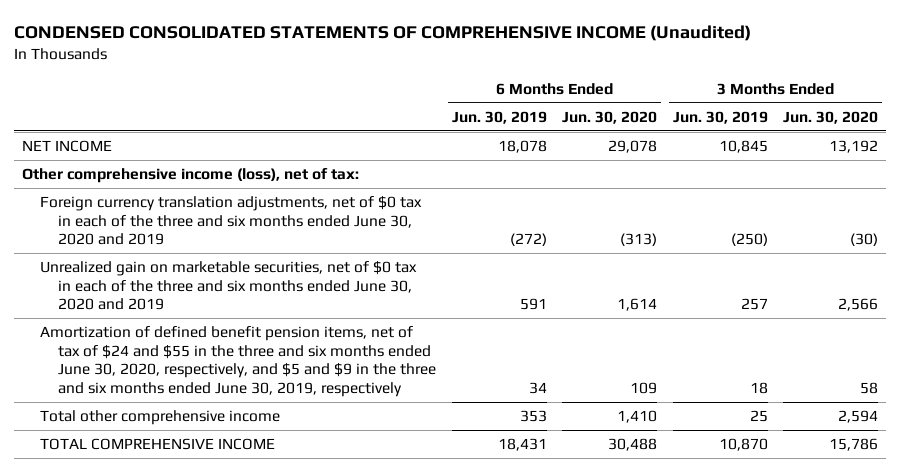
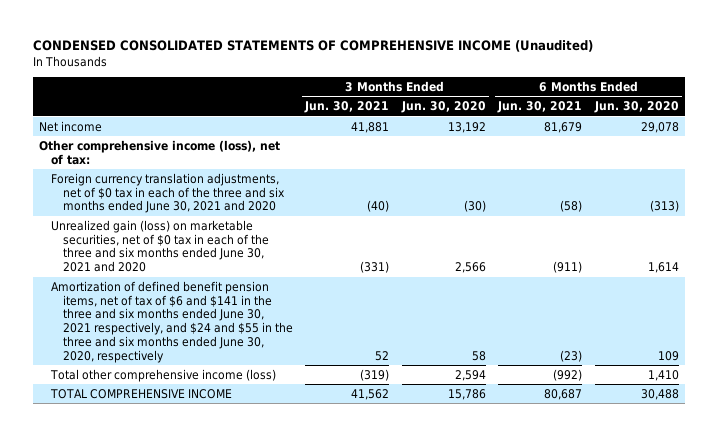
- | 6 Months Ended Jun. 30, 2019 | 6 Months Ended Jun. 30, 2020 | 3 Months Ended Jun. 30, 2019 | 3 Months Ended Jun. 30, 2020
+ | 3 Months Ended Jun. 30, 2021 | 3 Months Ended Jun. 30, 2020 | 6 Months Ended Jun. 30, 2021 | 6 Months Ended Jun. 30, 2020
- NET INCOME | 18,078 | 29,078 | 10,845 | 13,192
+ Net income | 41,881 | 13,192 | 81,679 | 29,078
- Foreign currency translation adjustments, net of $0 tax in each of the three and six months ended June 30, 2020 and 2019 | (272) | (313) | (250) | (30)
- Unrealized gain on marketable securities, net of $0 tax in each of the three and six months ended June 30, 2020 and 2019 | 591 | 1,614 | 257 | 2,566
- Amortization of defined benefit pension items, net of tax of $24 and $55 in the three and six months ended June 30, 2020, respectively, and $5 and $9 in the three and six months ended June 30, 2019, respectively | 34 | 109 | 18 | 58
- Total other comprehensive income | 353 | 1,410 | 25 | 2,594
+ Foreign currency translation adjustments, net of $0 tax in each of the three and six months ended June 30, 2021 and 2020 | (40) | (30) | (58) | (313)
+ Unrealized gain (loss) on marketable securities, net of $0 tax in each of the three and six months ended June 30, 2021 and 2020 | (331) | 2,566 | (911) | 1,614
+ Amortization of defined benefit pension items, net of tax of $6 and $141 in the three and six months ended June 30, 2021 respectively, and $24 and $55 in the three and six months ended June 30, 2020, respectively | 52 | 58 | (23) | 109
+ Total other comprehensive income (loss) | (319) | 2,594 | (992) | 1,410

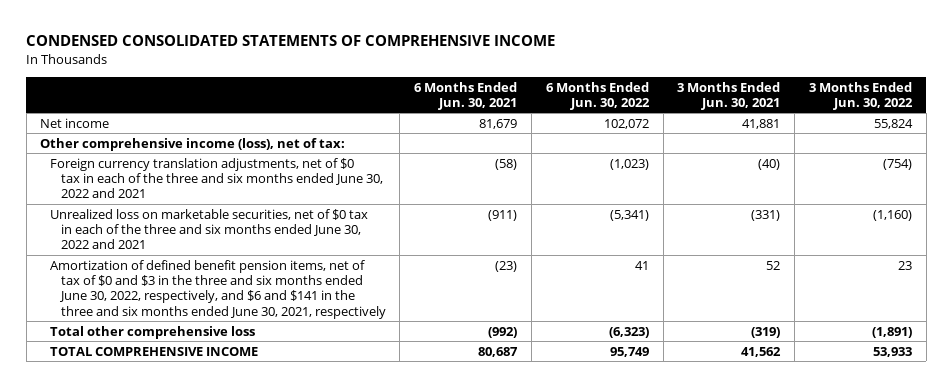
- CONDENSED CONSOLIDATED STATEMENTS OF COMPREHENSIVE INCOME (Unaudited)
+ CONDENSED CONSOLIDATED STATEMENTS OF COMPREHENSIVE INCOME
- | 3 Months Ended Jun. 30, 2021 | 3 Months Ended Jun. 30, 2020 | 6 Months Ended Jun. 30, 2021 | 6 Months Ended Jun. 30, 2020
+ | 6 Months Ended Jun. 30, 2021 | 6 Months Ended Jun. 30, 2022 | 3 Months Ended Jun. 30, 2021 | 3 Months Ended Jun. 30, 2022
- Foreign currency translation adjustments, net of $0 tax in each of the three and six months ended June 30, 2021 and 2020 | (40) | (30) | (58) | (313)
- Unrealized gain (loss) on marketable securities, net of $0 tax in each of the three and six months ended June 30, 2021 and 2020 | (331) | 2,566 | (911) | 1,614
- Amortization of defined benefit pension items, net of tax of $6 and $141 in the three and six months ended June 30, 2021 respectively, and $24 and $55 in the three and six months ended June 30, 2020, respectively | 52 | 58 | (23) | 109
- Total other comprehensive income (loss) | (319) | 2,594 | (992) | 1,410
+ Foreign currency translation adjustments, net of $0 tax in each of the three and six months ended June 30, 2022 and 2021 | (58) | (1,023) | (40) | (754)
+ Unrealized loss on marketable securities, net of $0 tax in each of the three and six months ended June 30, 2022 and 2021 | (911) | (5,341) | (331) | (1,160)
+ Amortization of defined benefit pension items, net of tax of $0 and $3 in the three and six months ended June 30, 2022, respectively, and $6 and $141 in the three and six months ended June 30, 2021, respectively | (23) | 41 | 52 | 23
+ Total other comprehensive loss | (992) | (6,323) | (319) | (1,891)

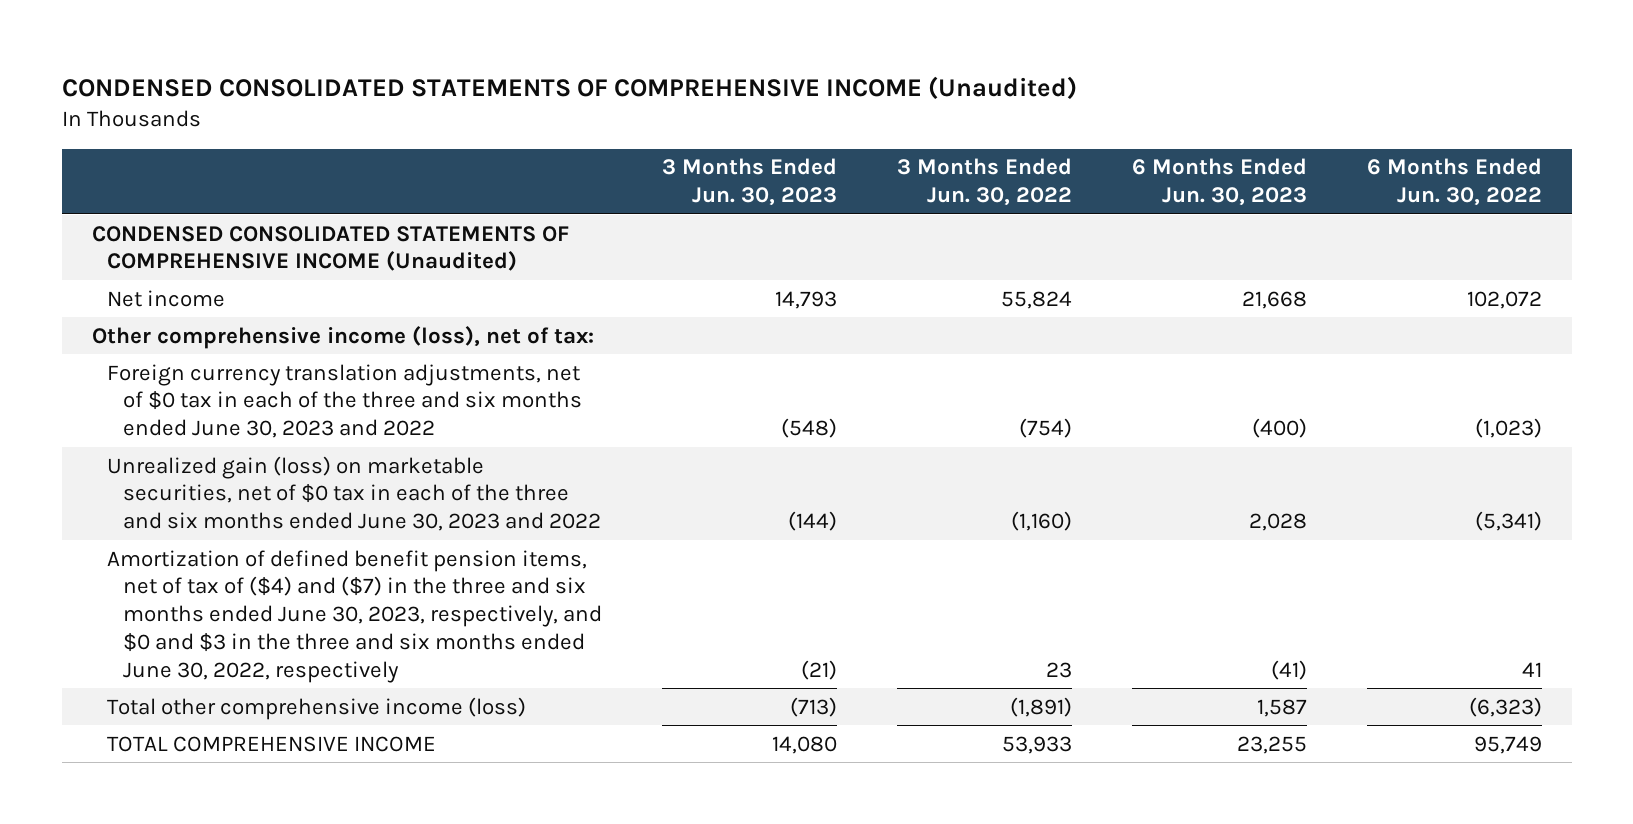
- CONDENSED CONSOLIDATED STATEMENTS OF COMPREHENSIVE INCOME
+ CONDENSED CONSOLIDATED STATEMENTS OF COMPREHENSIVE INCOME (Unaudited)
- | 6 Months Ended Jun. 30, 2021 | 6 Months Ended Jun. 30, 2022 | 3 Months Ended Jun. 30, 2021 | 3 Months Ended Jun. 30, 2022
+ | 3 Months Ended Jun. 30, 2023 | 3 Months Ended Jun. 30, 2022 | 6 Months Ended Jun. 30, 2023 | 6 Months Ended Jun. 30, 2022
+ CONDENSED CONSOLIDATED STATEMENTS OF COMPREHENSIVE INCOME (Unaudited)
- Foreign currency translation adjustments, net of $0 tax in each of the three and six months ended June 30, 2022 and 2021 | (58) | (1,023) | (40) | (754)
- Unrealized loss on marketable securities, net of $0 tax in each of the three and six months ended June 30, 2022 and 2021 | (911) | (5,341) | (331) | (1,160)
- Amortization of defined benefit pension items, net of tax of $0 and $3 in the three and six months ended June 30, 2022, respectively, and $6 and $141 in the three and six months ended June 30, 2021, respectively | (23) | 41 | 52 | 23
- Total other comprehensive loss | (992) | (6,323) | (319) | (1,891)
+ Foreign currency translation adjustments, net of $0 tax in each of the three and six months ended June 30, 2023 and 2022 | (548) | (754) | (400) | (1,023)
+ Unrealized gain (loss) on marketable securities, net of $0 tax in each of the three and six months ended June 30, 2023 and 2022 | (144) | (1,160) | 2,028 | (5,341)
+ Amortization of defined benefit pension items, net of tax of ($4) and ($7) in the three and six months ended June 30, 2023, respectively, and $0 and $3 in the three and six months ended June 30, 2022, respectively | (21) | 23 | (41) | 41
+ Total other comprehensive income (loss) | (713) | (1,891) | 1,587 | (6,323)

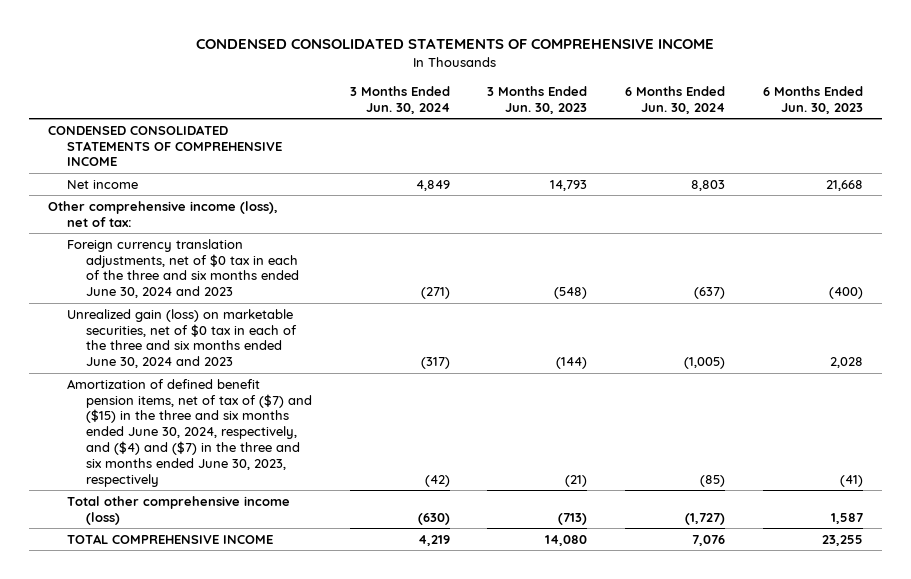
- CONDENSED CONSOLIDATED STATEMENTS OF COMPREHENSIVE INCOME (Unaudited)
+ CONDENSED CONSOLIDATED STATEMENTS OF COMPREHENSIVE INCOME
- | 3 Months Ended Jun. 30, 2023 | 3 Months Ended Jun. 30, 2022 | 6 Months Ended Jun. 30, 2023 | 6 Months Ended Jun. 30, 2022
+ | 3 Months Ended Jun. 30, 2024 | 3 Months Ended Jun. 30, 2023 | 6 Months Ended Jun. 30, 2024 | 6 Months Ended Jun. 30, 2023
- CONDENSED CONSOLIDATED STATEMENTS OF COMPREHENSIVE INCOME (Unaudited)
+ CONDENSED CONSOLIDATED STATEMENTS OF COMPREHENSIVE INCOME
- Foreign currency translation adjustments, net of $0 tax in each of the three and six months ended June 30, 2023 and 2022 | (548) | (754) | (400) | (1,023)
- Unrealized gain (loss) on marketable securities, net of $0 tax in each of the three and six months ended June 30, 2023 and 2022 | (144) | (1,160) | 2,028 | (5,341)
- Amortization of defined benefit pension items, net of tax of ($4) and ($7) in the three and six months ended June 30, 2023, respectively, and $0 and $3 in the three and six months ended June 30, 2022, respectively | (21) | 23 | (41) | 41
+ Foreign currency translation adjustments, net of $0 tax in each of the three and six months ended June 30, 2024 and 2023 | (271) | (548) | (637) | (400)
+ Unrealized gain (loss) on marketable securities, net of $0 tax in each of the three and six months ended June 30, 2024 and 2023 | (317) | (144) | (1,005) | 2,028
+ Amortization of defined benefit pension items, net of tax of ($7) and ($15) in the three and six months ended June 30, 2024, respectively, and ($4) and ($7) in the three and six months ended June 30, 2023, respectively | (42) | (21) | (85) | (41)

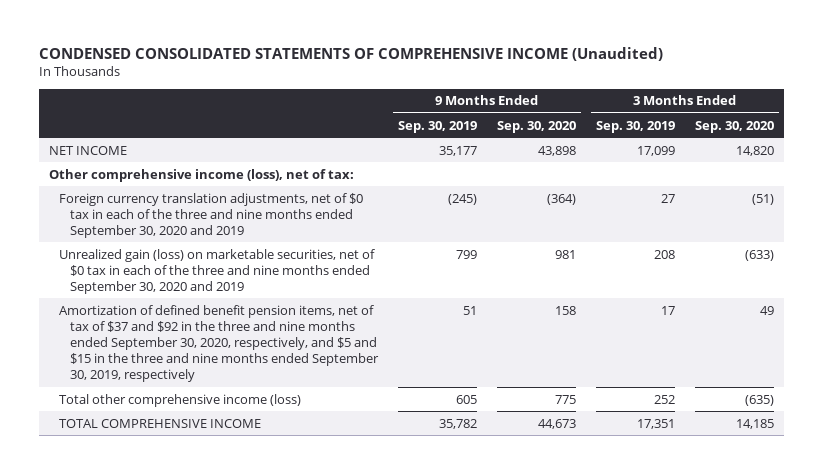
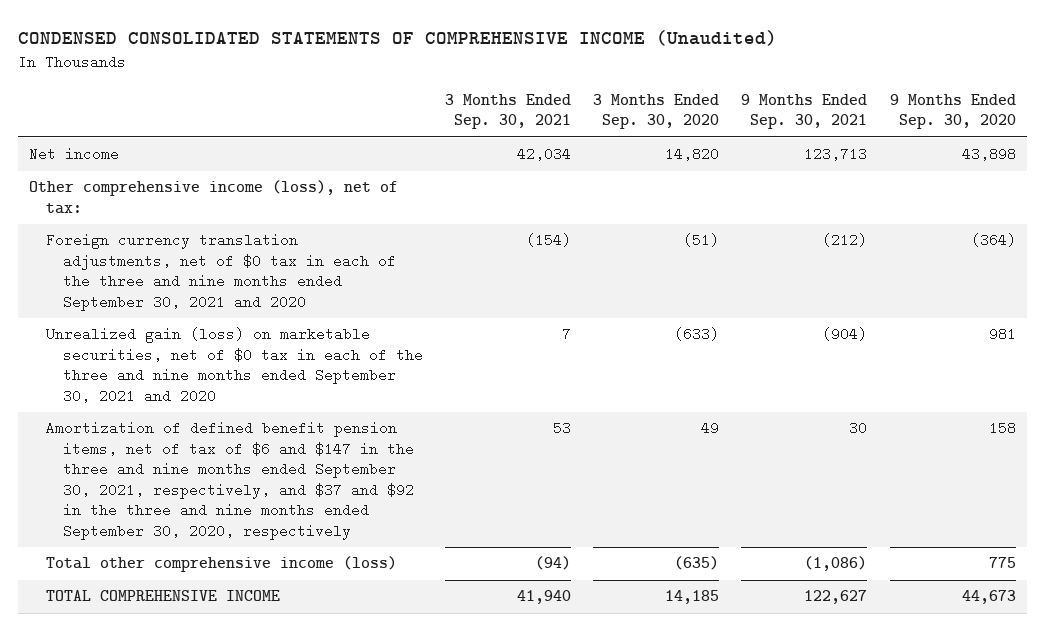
- | 9 Months Ended Sep. 30, 2019 | 9 Months Ended Sep. 30, 2020 | 3 Months Ended Sep. 30, 2019 | 3 Months Ended Sep. 30, 2020
+ | 3 Months Ended Sep. 30, 2021 | 3 Months Ended Sep. 30, 2020 | 9 Months Ended Sep. 30, 2021 | 9 Months Ended Sep. 30, 2020
- NET INCOME | 35,177 | 43,898 | 17,099 | 14,820
+ Net income | 42,034 | 14,820 | 123,713 | 43,898
- Foreign currency translation adjustments, net of $0 tax in each of the three and nine months ended September 30, 2020 and 2019 | (245) | (364) | 27 | (51)
- Unrealized gain (loss) on marketable securities, net of $0 tax in each of the three and nine months ended September 30, 2020 and 2019 | 799 | 981 | 208 | (633)
- Amortization of defined benefit pension items, net of tax of $37 and $92 in the three and nine months ended September 30, 2020, respectively, and $5 and $15 in the three and nine months ended September 30, 2019, respectively | 51 | 158 | 17 | 49
+ Foreign currency translation adjustments, net of $0 tax in each of the three and nine months ended September 30, 2021 and 2020 | (154) | (51) | (212) | (364)
+ Unrealized gain (loss) on marketable securities, net of $0 tax in each of the three and nine months ended September 30, 2021 and 2020 | 7 | (633) | (904) | 981
+ Amortization of defined benefit pension items, net of tax of $6 and $147 in the three and nine months ended September 30, 2021, respectively, and $37 and $92 in the three and nine months ended September 30, 2020, respectively | 53 | 49 | 30 | 158

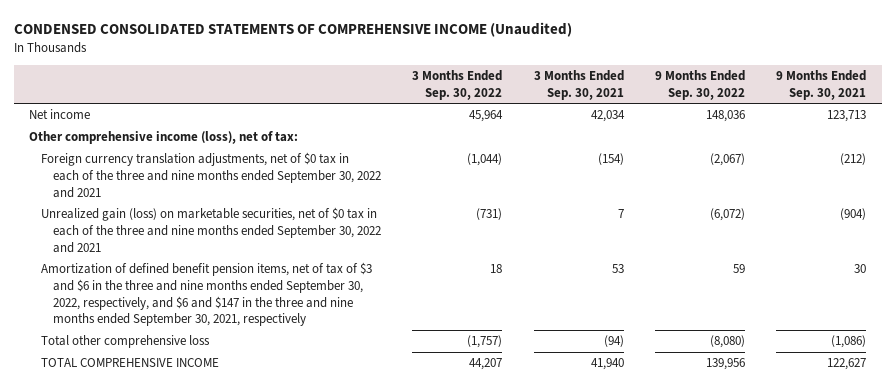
- | 3 Months Ended Sep. 30, 2021 | 3 Months Ended Sep. 30, 2020 | 9 Months Ended Sep. 30, 2021 | 9 Months Ended Sep. 30, 2020
+ | 3 Months Ended Sep. 30, 2022 | 3 Months Ended Sep. 30, 2021 | 9 Months Ended Sep. 30, 2022 | 9 Months Ended Sep. 30, 2021
- Foreign currency translation adjustments, net of $0 tax in each of the three and nine months ended September 30, 2021 and 2020 | (154) | (51) | (212) | (364)
- Unrealized gain (loss) on marketable securities, net of $0 tax in each of the three and nine months ended September 30, 2021 and 2020 | 7 | (633) | (904) | 981
- Amortization of defined benefit pension items, net of tax of $6 and $147 in the three and nine months ended September 30, 2021, respectively, and $37 and $92 in the three and nine months ended September 30, 2020, respectively | 53 | 49 | 30 | 158
- Total other comprehensive income (loss) | (94) | (635) | (1,086) | 775
+ Foreign currency translation adjustments, net of $0 tax in each of the three and nine months ended September 30, 2022 and 2021 | (1,044) | (154) | (2,067) | (212)
+ Unrealized gain (loss) on marketable securities, net of $0 tax in each of the three and nine months ended September 30, 2022 and 2021 | (731) | 7 | (6,072) | (904)
+ Amortization of defined benefit pension items, net of tax of $3 and $6 in the three and nine months ended September 30, 2022, respectively, and $6 and $147 in the three and nine months ended September 30, 2021, respectively | 18 | 53 | 59 | 30
+ Total other comprehensive loss | (1,757) | (94) | (8,080) | (1,086)

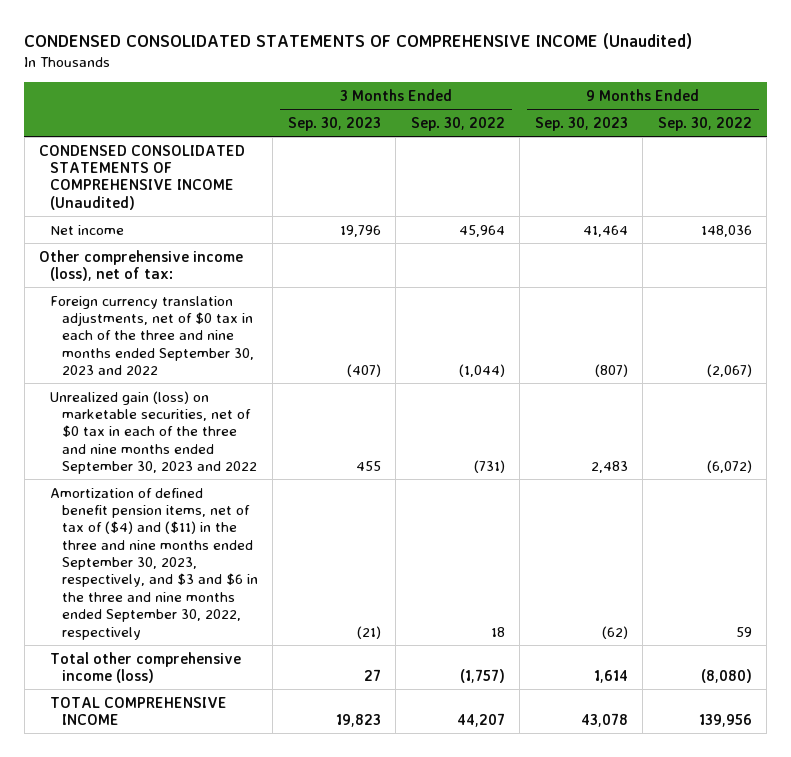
- | 3 Months Ended Sep. 30, 2022 | 3 Months Ended Sep. 30, 2021 | 9 Months Ended Sep. 30, 2022 | 9 Months Ended Sep. 30, 2021
+ | 3 Months Ended Sep. 30, 2023 | 3 Months Ended Sep. 30, 2022 | 9 Months Ended Sep. 30, 2023 | 9 Months Ended Sep. 30, 2022
+ CONDENSED CONSOLIDATED STATEMENTS OF COMPREHENSIVE INCOME (Unaudited)
- Foreign currency translation adjustments, net of $0 tax in each of the three and nine months ended September 30, 2022 and 2021 | (1,044) | (154) | (2,067) | (212)
- Unrealized gain (loss) on marketable securities, net of $0 tax in each of the three and nine months ended September 30, 2022 and 2021 | (731) | 7 | (6,072) | (904)
- Amortization of defined benefit pension items, net of tax of $3 and $6 in the three and nine months ended September 30, 2022, respectively, and $6 and $147 in the three and nine months ended September 30, 2021, respectively | 18 | 53 | 59 | 30
- Total other comprehensive loss | (1,757) | (94) | (8,080) | (1,086)
+ Foreign currency translation adjustments, net of $0 tax in each of the three and nine months ended September 30, 2023 and 2022 | (407) | (1,044) | (807) | (2,067)
+ Unrealized gain (loss) on marketable securities, net of $0 tax in each of the three and nine months ended September 30, 2023 and 2022 | 455 | (731) | 2,483 | (6,072)
+ Amortization of defined benefit pension items, net of tax of ($4) and ($11) in the three and nine months ended September 30, 2023, respectively, and $3 and $6 in the three and nine months ended September 30, 2022, respectively | (21) | 18 | (62) | 59
+ Total other comprehensive income (loss) | 27 | (1,757) | 1,614 | (8,080)

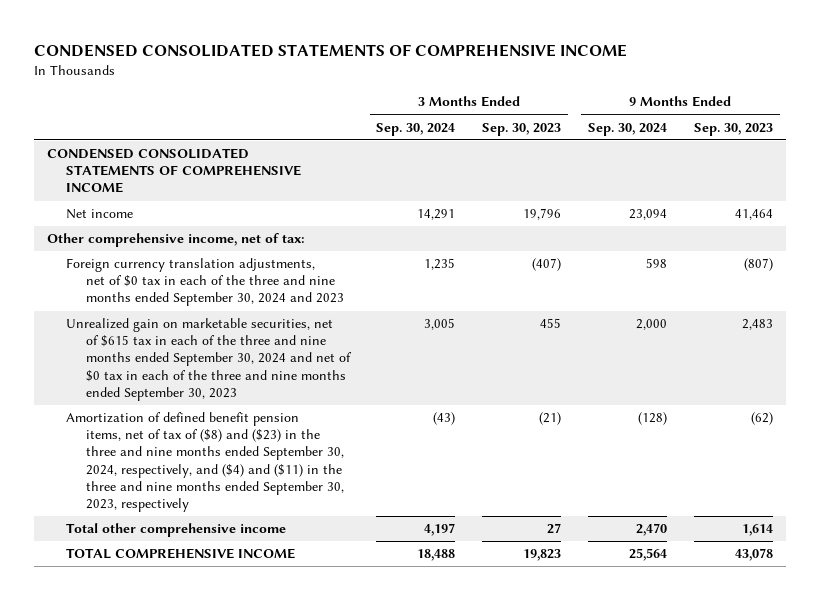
- CONDENSED CONSOLIDATED STATEMENTS OF COMPREHENSIVE INCOME (Unaudited)
+ CONDENSED CONSOLIDATED STATEMENTS OF COMPREHENSIVE INCOME
- | 3 Months Ended Sep. 30, 2023 | 3 Months Ended Sep. 30, 2022 | 9 Months Ended Sep. 30, 2023 | 9 Months Ended Sep. 30, 2022
+ | 3 Months Ended Sep. 30, 2024 | 3 Months Ended Sep. 30, 2023 | 9 Months Ended Sep. 30, 2024 | 9 Months Ended Sep. 30, 2023
- CONDENSED CONSOLIDATED STATEMENTS OF COMPREHENSIVE INCOME (Unaudited)
+ CONDENSED CONSOLIDATED STATEMENTS OF COMPREHENSIVE INCOME
- Other comprehensive income (loss), net of tax:
- Foreign currency translation adjustments, net of $0 tax in each of the three and nine months ended September 30, 2023 and 2022 | (407) | (1,044) | (807) | (2,067)
- Unrealized gain (loss) on marketable securities, net of $0 tax in each of the three and nine months ended September 30, 2023 and 2022 | 455 | (731) | 2,483 | (6,072)
- Amortization of defined benefit pension items, net of tax of ($4) and ($11) in the three and nine months ended September 30, 2023, respectively, and $3 and $6 in the three and nine months ended September 30, 2022, respectively | (21) | 18 | (62) | 59
- Total other comprehensive income (loss) | 27 | (1,757) | 1,614 | (8,080)
+ Other comprehensive income, net of tax:
+ Foreign currency translation adjustments, net of $0 tax in each of the three and nine months ended September 30, 2024 and 2023 | 1,235 | (407) | 598 | (807)
+ Unrealized gain on marketable securities, net of $615 tax in each of the three and nine months ended September 30, 2024 and net of $0 tax in each of the three and nine months ended September 30, 2023 | 3,005 | 455 | 2,000 | 2,483
+ Amortization of defined benefit pension items, net of tax of ($8) and ($23) in the three and nine months ended September 30, 2024, respectively, and ($4) and ($11) in the three and nine months ended September 30, 2023, respectively | (43) | (21) | (128) | (62)
+ Total other comprehensive income | 4,197 | 27 | 2,470 | 1,614

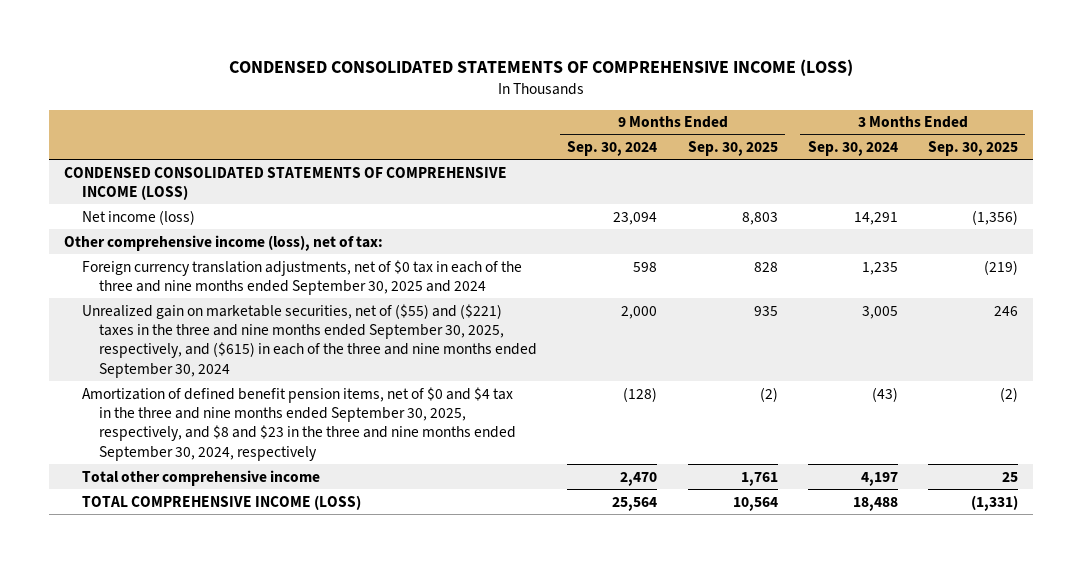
- CONDENSED CONSOLIDATED STATEMENTS OF COMPREHENSIVE INCOME
+ CONDENSED CONSOLIDATED STATEMENTS OF COMPREHENSIVE INCOME (LOSS)
- | 3 Months Ended Sep. 30, 2024 | 3 Months Ended Sep. 30, 2023 | 9 Months Ended Sep. 30, 2024 | 9 Months Ended Sep. 30, 2023
+ | 9 Months Ended Sep. 30, 2024 | 9 Months Ended Sep. 30, 2025 | 3 Months Ended Sep. 30, 2024 | 3 Months Ended Sep. 30, 2025
- CONDENSED CONSOLIDATED STATEMENTS OF COMPREHENSIVE INCOME
- Net income | 14,291 | 19,796 | 23,094 | 41,464
- Other comprehensive income, net of tax:
- Foreign currency translation adjustments, net of $0 tax in each of the three and nine months ended September 30, 2024 and 2023 | 1,235 | (407) | 598 | (807)
- Unrealized gain on marketable securities, net of $615 tax in each of the three and nine months ended September 30, 2024 and net of $0 tax in each of the three and nine months ended September 30, 2023 | 3,005 | 455 | 2,000 | 2,483
- Amortization of defined benefit pension items, net of tax of ($8) and ($23) in the three and nine months ended September 30, 2024, respectively, and ($4) and ($11) in the three and nine months ended September 30, 2023, respectively | (43) | (21) | (128) | (62)
+ CONDENSED CONSOLIDATED STATEMENTS OF COMPREHENSIVE INCOME (LOSS)
+ Net income (loss) | 23,094 | 8,803 | 14,291 | (1,356)
+ Other comprehensive income (loss), net of tax:
+ Foreign currency translation adjustments, net of $0 tax in each of the three and nine months ended September 30, 2025 and 2024 | 598 | 828 | 1,235 | (219)
+ Unrealized gain on marketable securities, net of ($55) and ($221) taxes in the three and nine months ended September 30, 2025, respectively, and ($615) in each of the three and nine months ended September 30, 2024 | 2,000 | 935 | 3,005 | 246
+ Amortization of defined benefit pension items, net of $0 and $4 tax in the three and nine months ended September 30, 2025, respectively, and $8 and $23 in the three and nine months ended September 30, 2024, respectively | (128) | (2) | (43) | (2)
- TOTAL COMPREHENSIVE INCOME | 18,488 | 19,823 | 25,564 | 43,078
+ TOTAL COMPREHENSIVE INCOME (LOSS) | 25,564 | 10,564 | 18,488 | (1,331)

